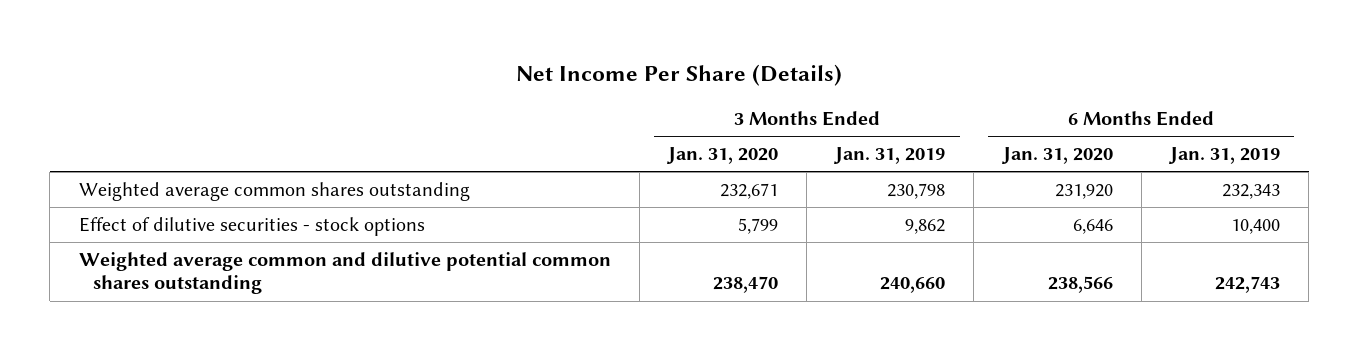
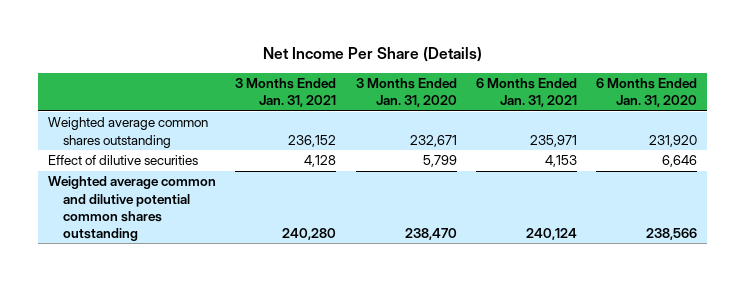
- | 3 Months Ended Jan. 31, 2020 | 3 Months Ended Jan. 31, 2019 | 6 Months Ended Jan. 31, 2020 | 6 Months Ended Jan. 31, 2019
+ | 3 Months Ended Jan. 31, 2021 | 3 Months Ended Jan. 31, 2020 | 6 Months Ended Jan. 31, 2021 | 6 Months Ended Jan. 31, 2020
- Effect of dilutive securities - stock options | 5,799 | 9,862 | 6,646 | 10,400
+ Effect of dilutive securities | 4,128 | 5,799 | 4,153 | 6,646

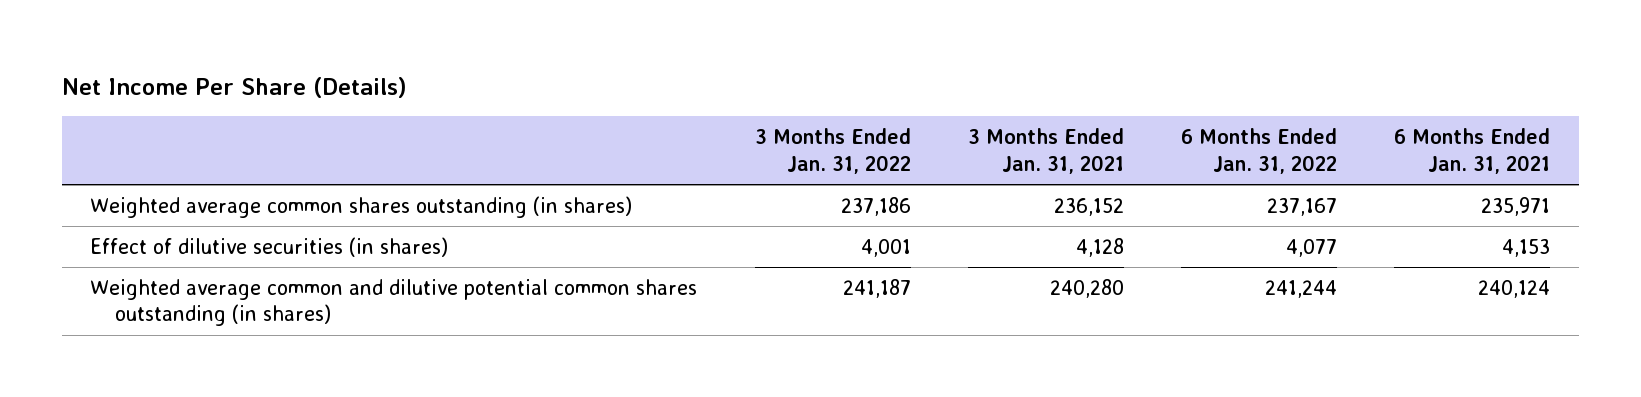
- | 3 Months Ended Jan. 31, 2021 | 3 Months Ended Jan. 31, 2020 | 6 Months Ended Jan. 31, 2021 | 6 Months Ended Jan. 31, 2020
+ | 3 Months Ended Jan. 31, 2022 | 3 Months Ended Jan. 31, 2021 | 6 Months Ended Jan. 31, 2022 | 6 Months Ended Jan. 31, 2021
- Weighted average common shares outstanding | 236,152 | 232,671 | 235,971 | 231,920
- Effect of dilutive securities | 4,128 | 5,799 | 4,153 | 6,646
- Weighted average common and dilutive potential common shares outstanding | 240,280 | 238,470 | 240,124 | 238,566
+ Weighted average common shares outstanding (in shares) | 237,186 | 236,152 | 237,167 | 235,971
+ Effect of dilutive securities (in shares) | 4,001 | 4,128 | 4,077 | 4,153
+ Weighted average common and dilutive potential common shares outstanding (in shares) | 241,187 | 240,280 | 241,244 | 240,124

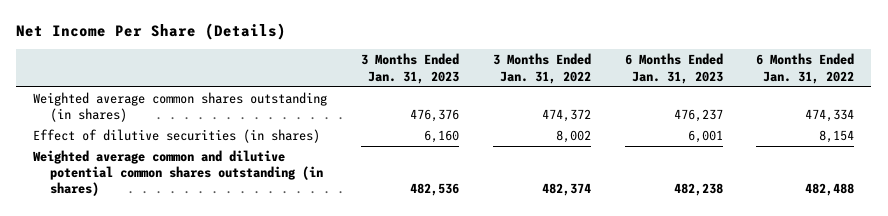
- | 3 Months Ended Jan. 31, 2022 | 3 Months Ended Jan. 31, 2021 | 6 Months Ended Jan. 31, 2022 | 6 Months Ended Jan. 31, 2021
+ | 3 Months Ended Jan. 31, 2023 | 3 Months Ended Jan. 31, 2022 | 6 Months Ended Jan. 31, 2023 | 6 Months Ended Jan. 31, 2022
- Weighted average common shares outstanding (in shares) | 237,186 | 236,152 | 237,167 | 235,971
- Effect of dilutive securities (in shares) | 4,001 | 4,128 | 4,077 | 4,153
- Weighted average common and dilutive potential common shares outstanding (in shares) | 241,187 | 240,280 | 241,244 | 240,124
+ Weighted average common shares outstanding (in shares) | 476,376 | 474,372 | 476,237 | 474,334
+ Effect of dilutive securities (in shares) | 6,160 | 8,002 | 6,001 | 8,154
+ Weighted average common and dilutive potential common shares outstanding (in shares) | 482,536 | 482,374 | 482,238 | 482,488

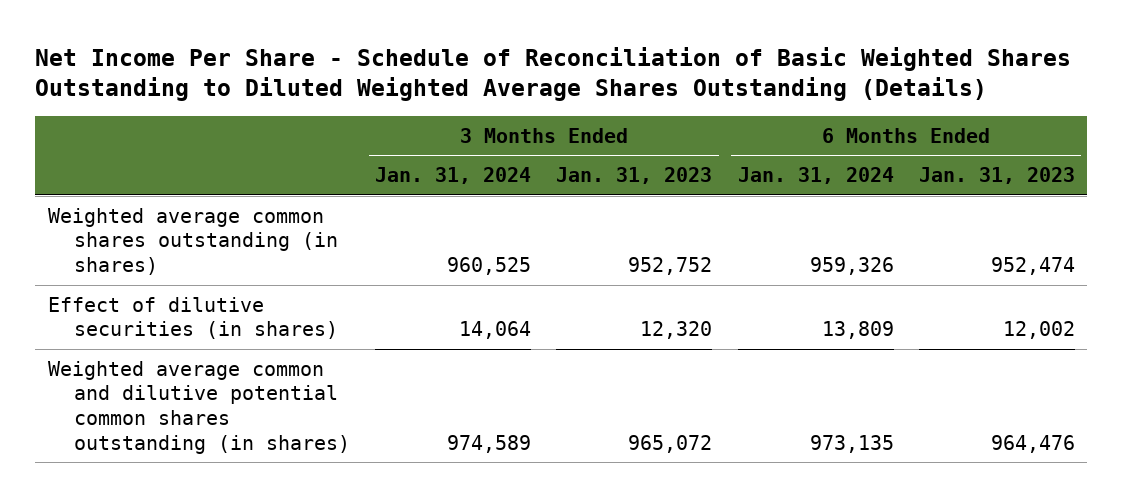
- Net Income Per Share (Details)
+ Net Income Per Share - Schedule of Reconciliation of Basic Weighted Shares Outstanding to Diluted Weighted Average Shares Outstanding (Details)
- | 3 Months Ended Jan. 31, 2023 | 3 Months Ended Jan. 31, 2022 | 6 Months Ended Jan. 31, 2023 | 6 Months Ended Jan. 31, 2022
+ | 3 Months Ended Jan. 31, 2024 | 3 Months Ended Jan. 31, 2023 | 6 Months Ended Jan. 31, 2024 | 6 Months Ended Jan. 31, 2023
- Weighted average common shares outstanding (in shares) | 476,376 | 474,372 | 476,237 | 474,334
- Effect of dilutive securities (in shares) | 6,160 | 8,002 | 6,001 | 8,154
- Weighted average common and dilutive potential common shares outstanding (in shares) | 482,536 | 482,374 | 482,238 | 482,488
+ Weighted average common shares outstanding (in shares) | 960,525 | 952,752 | 959,326 | 952,474
+ Effect of dilutive securities (in shares) | 14,064 | 12,320 | 13,809 | 12,002
+ Weighted average common and dilutive potential common shares outstanding (in shares) | 974,589 | 965,072 | 973,135 | 964,476

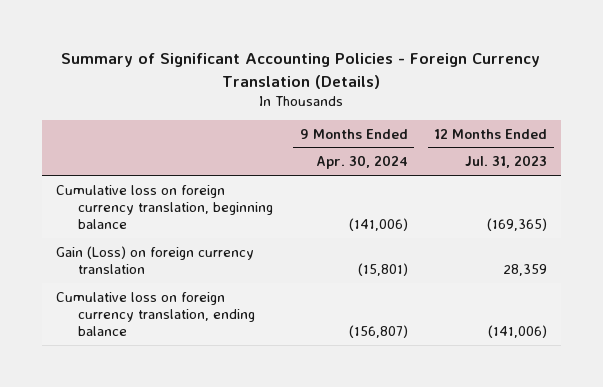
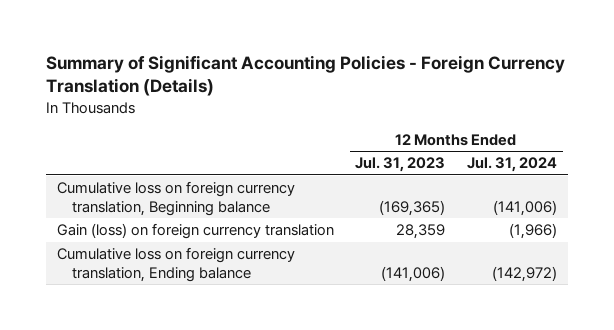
- | 9 Months Ended Apr. 30, 2024 | 12 Months Ended Jul. 31, 2023
+ | 12 Months Ended Jul. 31, 2023 | 12 Months Ended Jul. 31, 2024
- Cumulative loss on foreign currency translation, beginning balance | (141,006) | (169,365)
- Gain (Loss) on foreign currency translation | (15,801) | 28,359
- Cumulative loss on foreign currency translation, ending balance | (156,807) | (141,006)
+ Cumulative loss on foreign currency translation, Beginning balance | (169,365) | (141,006)
+ Gain (loss) on foreign currency translation | 28,359 | (1,966)
+ Cumulative loss on foreign currency translation, Ending balance | (141,006) | (142,972)

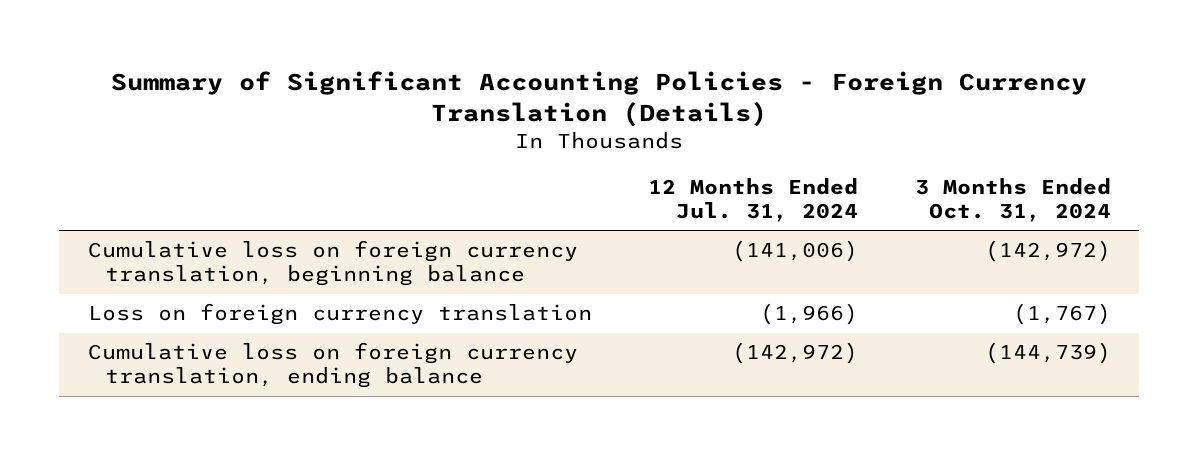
- | 12 Months Ended Jul. 31, 2023 | 12 Months Ended Jul. 31, 2024
+ | 12 Months Ended Jul. 31, 2024 | 3 Months Ended Oct. 31, 2024
- Cumulative loss on foreign currency translation, Beginning balance | (169,365) | (141,006)
- Gain (loss) on foreign currency translation | 28,359 | (1,966)
- Cumulative loss on foreign currency translation, Ending balance | (141,006) | (142,972)
+ Cumulative loss on foreign currency translation, beginning balance | (141,006) | (142,972)
+ Loss on foreign currency translation | (1,966) | (1,767)
+ Cumulative loss on foreign currency translation, ending balance | (142,972) | (144,739)

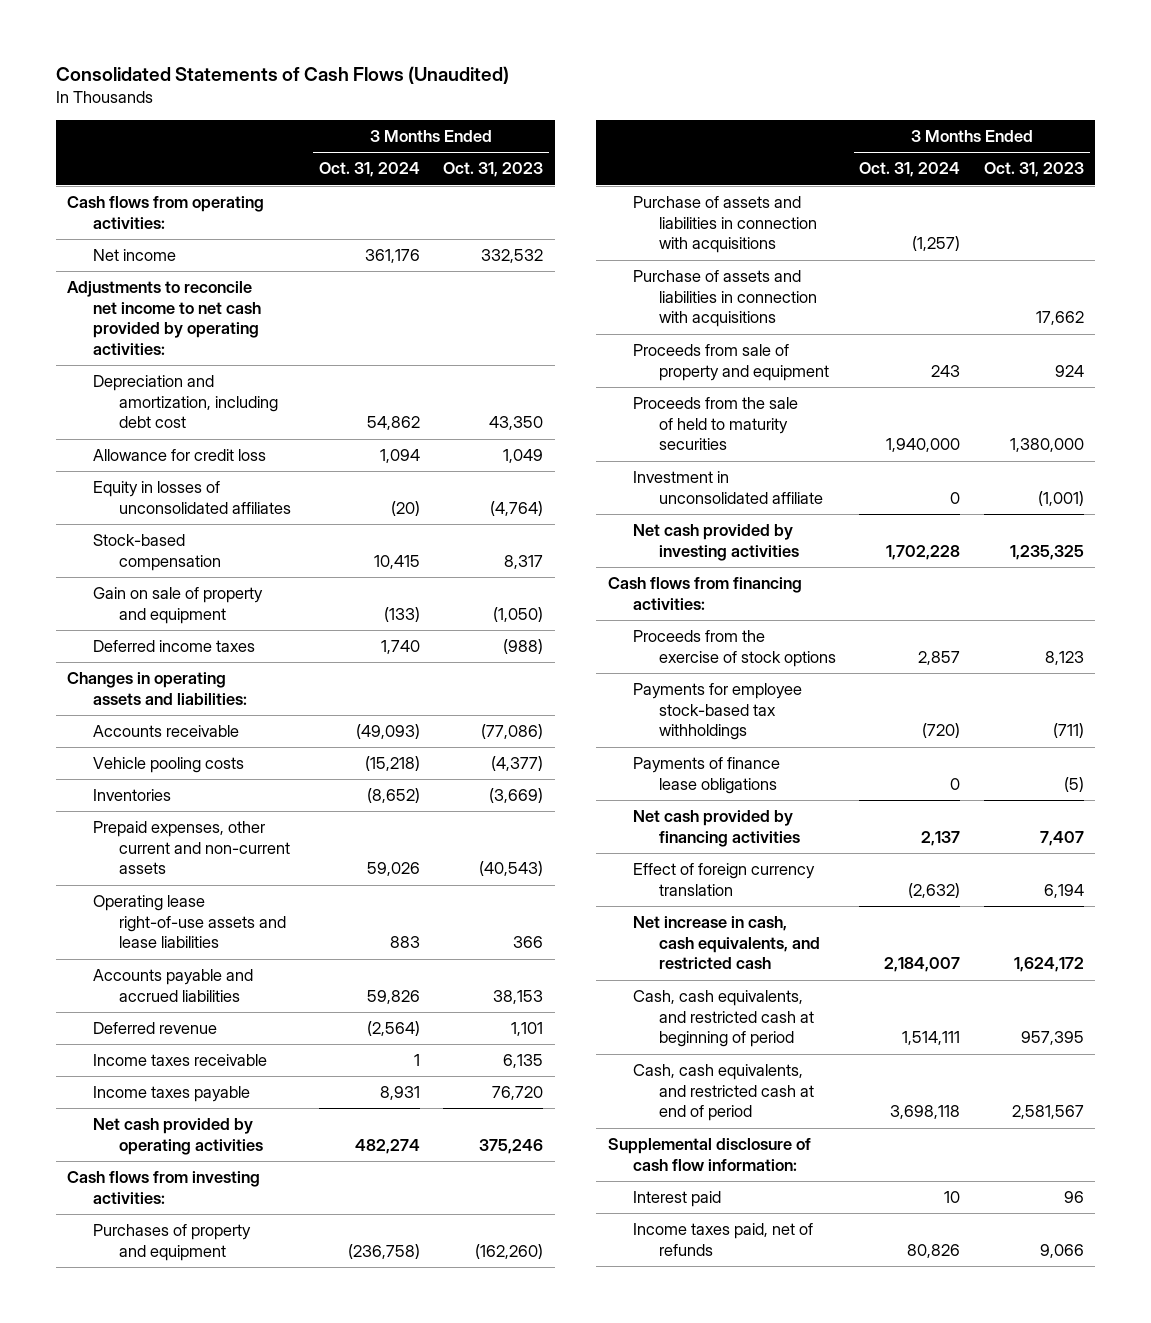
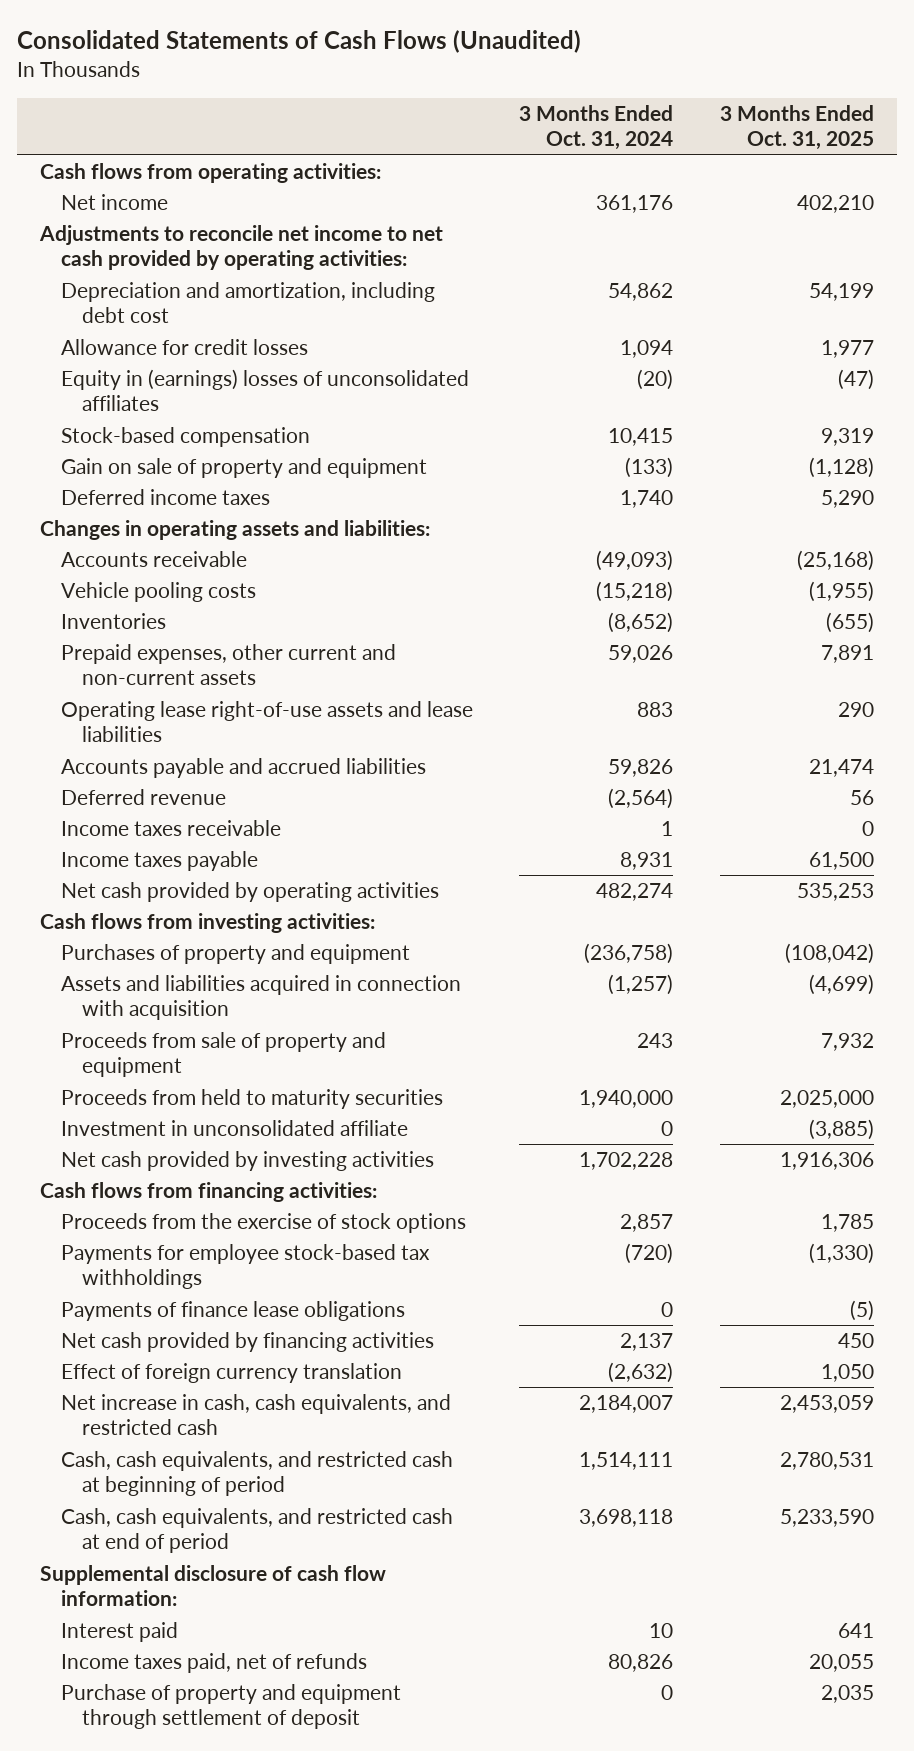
- | 3 Months Ended Oct. 31, 2024 | 3 Months Ended Oct. 31, 2023
+ | 3 Months Ended Oct. 31, 2024 | 3 Months Ended Oct. 31, 2025
- Allowance for credit loss | 1,094 | 1,049
- Equity in losses of unconsolidated affiliates | (20) | (4,764)
+ Allowance for credit losses | 1,094 | 1,977
+ Equity in (earnings) losses of unconsolidated affiliates | (20) | (47)
- Purchase of assets and liabilities in connection with acquisitions | (1,257) |
- Purchase of assets and liabilities in connection with acquisitions | | 17,662
+ Assets and liabilities acquired in connection with acquisition | (1,257) | (4,699)
- Proceeds from the sale of held to maturity securities | 1,940,000 | 1,380,000
+ Proceeds from held to maturity securities | 1,940,000 | 2,025,000
+ Purchase of property and equipment through settlement of deposit | 0 | 2,035

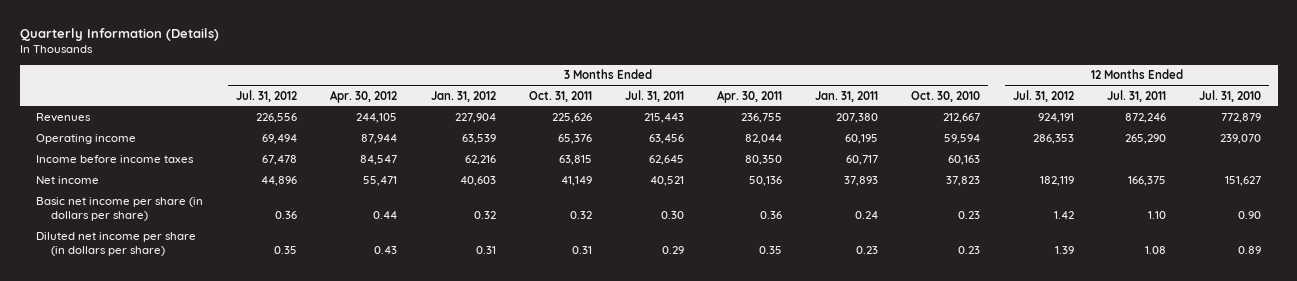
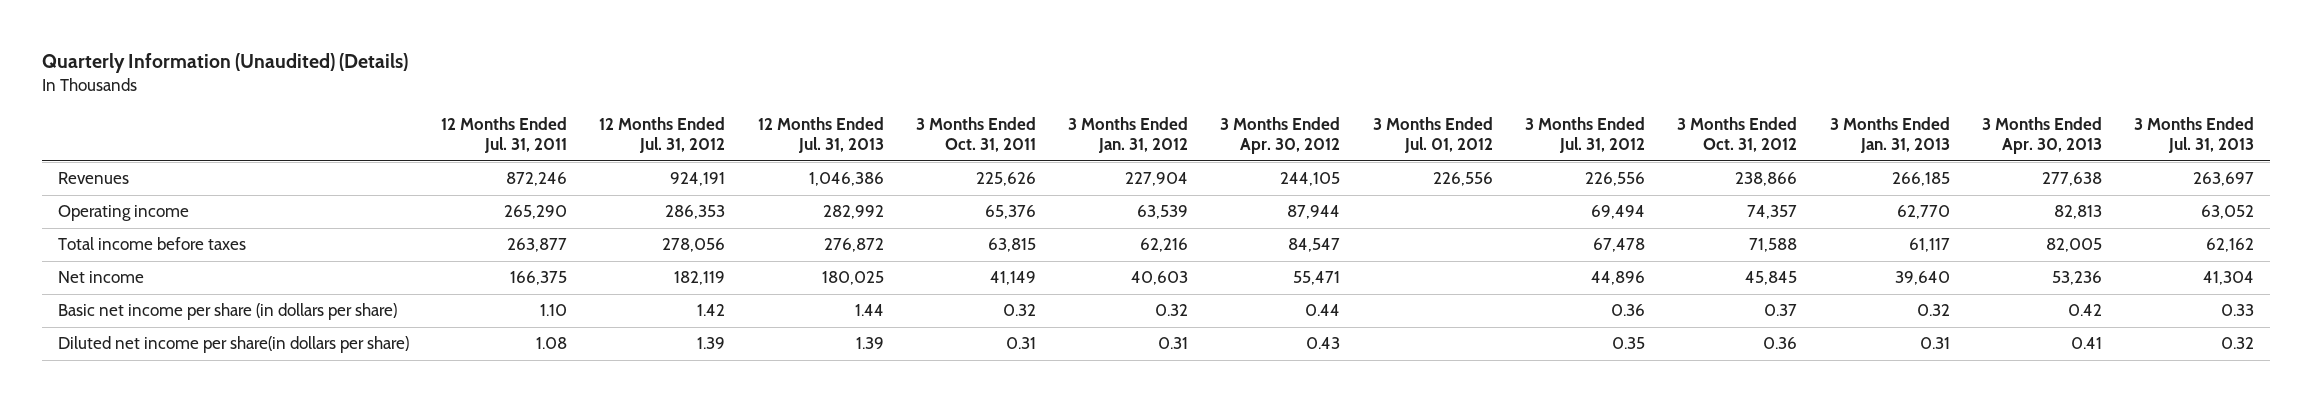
- Quarterly Information (Details)
+ Quarterly Information (Unaudited) (Details)
- | 3 Months Ended Jul. 31, 2012 | 3 Months Ended Apr. 30, 2012 | 3 Months Ended Jan. 31, 2012 | 3 Months Ended Oct. 31, 2011 | 3 Months Ended Jul. 31, 2011 | 3 Months Ended Apr. 30, 2011 | 3 Months Ended Jan. 31, 2011 | 3 Months Ended Oct. 30, 2010 | 12 Months Ended Jul. 31, 2012 | 12 Months Ended Jul. 31, 2011 | 12 Months Ended Jul. 31, 2010
+ | 12 Months Ended Jul. 31, 2011 | 12 Months Ended Jul. 31, 2012 | 12 Months Ended Jul. 31, 2013 | 3 Months Ended Oct. 31, 2011 | 3 Months Ended Jan. 31, 2012 | 3 Months Ended Apr. 30, 2012 | 3 Months Ended Jul. 01, 2012 | 3 Months Ended Jul. 31, 2012 | 3 Months Ended Oct. 31, 2012 | 3 Months Ended Jan. 31, 2013 | 3 Months Ended Apr. 30, 2013 | 3 Months Ended Jul. 31, 2013
- Income before income taxes | 67,478 | 84,547 | 62,216 | 63,815 | 62,645 | 80,350 | 60,717 | 60,163 | | |
+ Total income before taxes | 263,877 | 278,056 | 276,872 | 63,815 | 62,216 | 84,547 | | 67,478 | 71,588 | 61,117 | 82,005 | 62,162
- Diluted net income per share (in dollars per share) | 0.35 | 0.43 | 0.31 | 0.31 | 0.29 | 0.35 | 0.23 | 0.23 | 1.39 | 1.08 | 0.89
+ Diluted net income per share(in dollars per share) | 1.08 | 1.39 | 1.39 | 0.31 | 0.31 | 0.43 | | 0.35 | 0.36 | 0.31 | 0.41 | 0.32

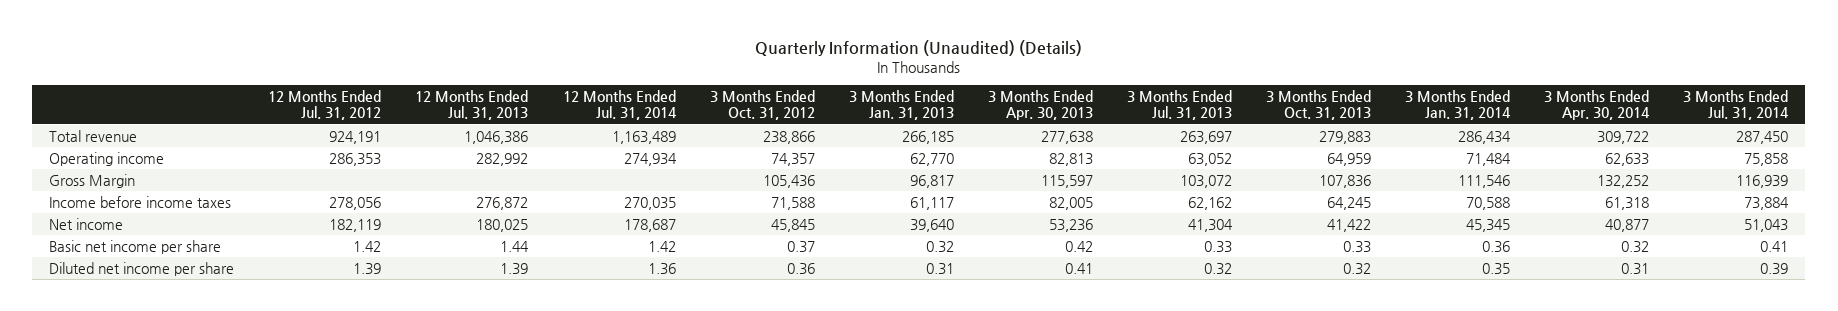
- | 12 Months Ended Jul. 31, 2011 | 12 Months Ended Jul. 31, 2012 | 12 Months Ended Jul. 31, 2013 | 3 Months Ended Oct. 31, 2011 | 3 Months Ended Jan. 31, 2012 | 3 Months Ended Apr. 30, 2012 | 3 Months Ended Jul. 01, 2012 | 3 Months Ended Jul. 31, 2012 | 3 Months Ended Oct. 31, 2012 | 3 Months Ended Jan. 31, 2013 | 3 Months Ended Apr. 30, 2013 | 3 Months Ended Jul. 31, 2013
+ | 12 Months Ended Jul. 31, 2012 | 12 Months Ended Jul. 31, 2013 | 12 Months Ended Jul. 31, 2014 | 3 Months Ended Oct. 31, 2012 | 3 Months Ended Jan. 31, 2013 | 3 Months Ended Apr. 30, 2013 | 3 Months Ended Jul. 31, 2013 | 3 Months Ended Oct. 31, 2013 | 3 Months Ended Jan. 31, 2014 | 3 Months Ended Apr. 30, 2014 | 3 Months Ended Jul. 31, 2014
- Revenues | 872,246 | 924,191 | 1,046,386 | 225,626 | 227,904 | 244,105 | 226,556 | 226,556 | 238,866 | 266,185 | 277,638 | 263,697
+ Total revenue | 924,191 | 1,046,386 | 1,163,489 | 238,866 | 266,185 | 277,638 | 263,697 | 279,883 | 286,434 | 309,722 | 287,450
- Total income before taxes | 263,877 | 278,056 | 276,872 | 63,815 | 62,216 | 84,547 | | 67,478 | 71,588 | 61,117 | 82,005 | 62,162
+ Gross Margin | | | | 105,436 | 96,817 | 115,597 | 103,072 | 107,836 | 111,546 | 132,252 | 116,939
+ Income before income taxes | 278,056 | 276,872 | 270,035 | 71,588 | 61,117 | 82,005 | 62,162 | 64,245 | 70,588 | 61,318 | 73,884
- Basic net income per share (in dollars per share) | 1.10 | 1.42 | 1.44 | 0.32 | 0.32 | 0.44 | | 0.36 | 0.37 | 0.32 | 0.42 | 0.33
- Diluted net income per share(in dollars per share) | 1.08 | 1.39 | 1.39 | 0.31 | 0.31 | 0.43 | | 0.35 | 0.36 | 0.31 | 0.41 | 0.32
+ Basic net income per share | 1.42 | 1.44 | 1.42 | 0.37 | 0.32 | 0.42 | 0.33 | 0.33 | 0.36 | 0.32 | 0.41
+ Diluted net income per share | 1.39 | 1.39 | 1.36 | 0.36 | 0.31 | 0.41 | 0.32 | 0.32 | 0.35 | 0.31 | 0.39

